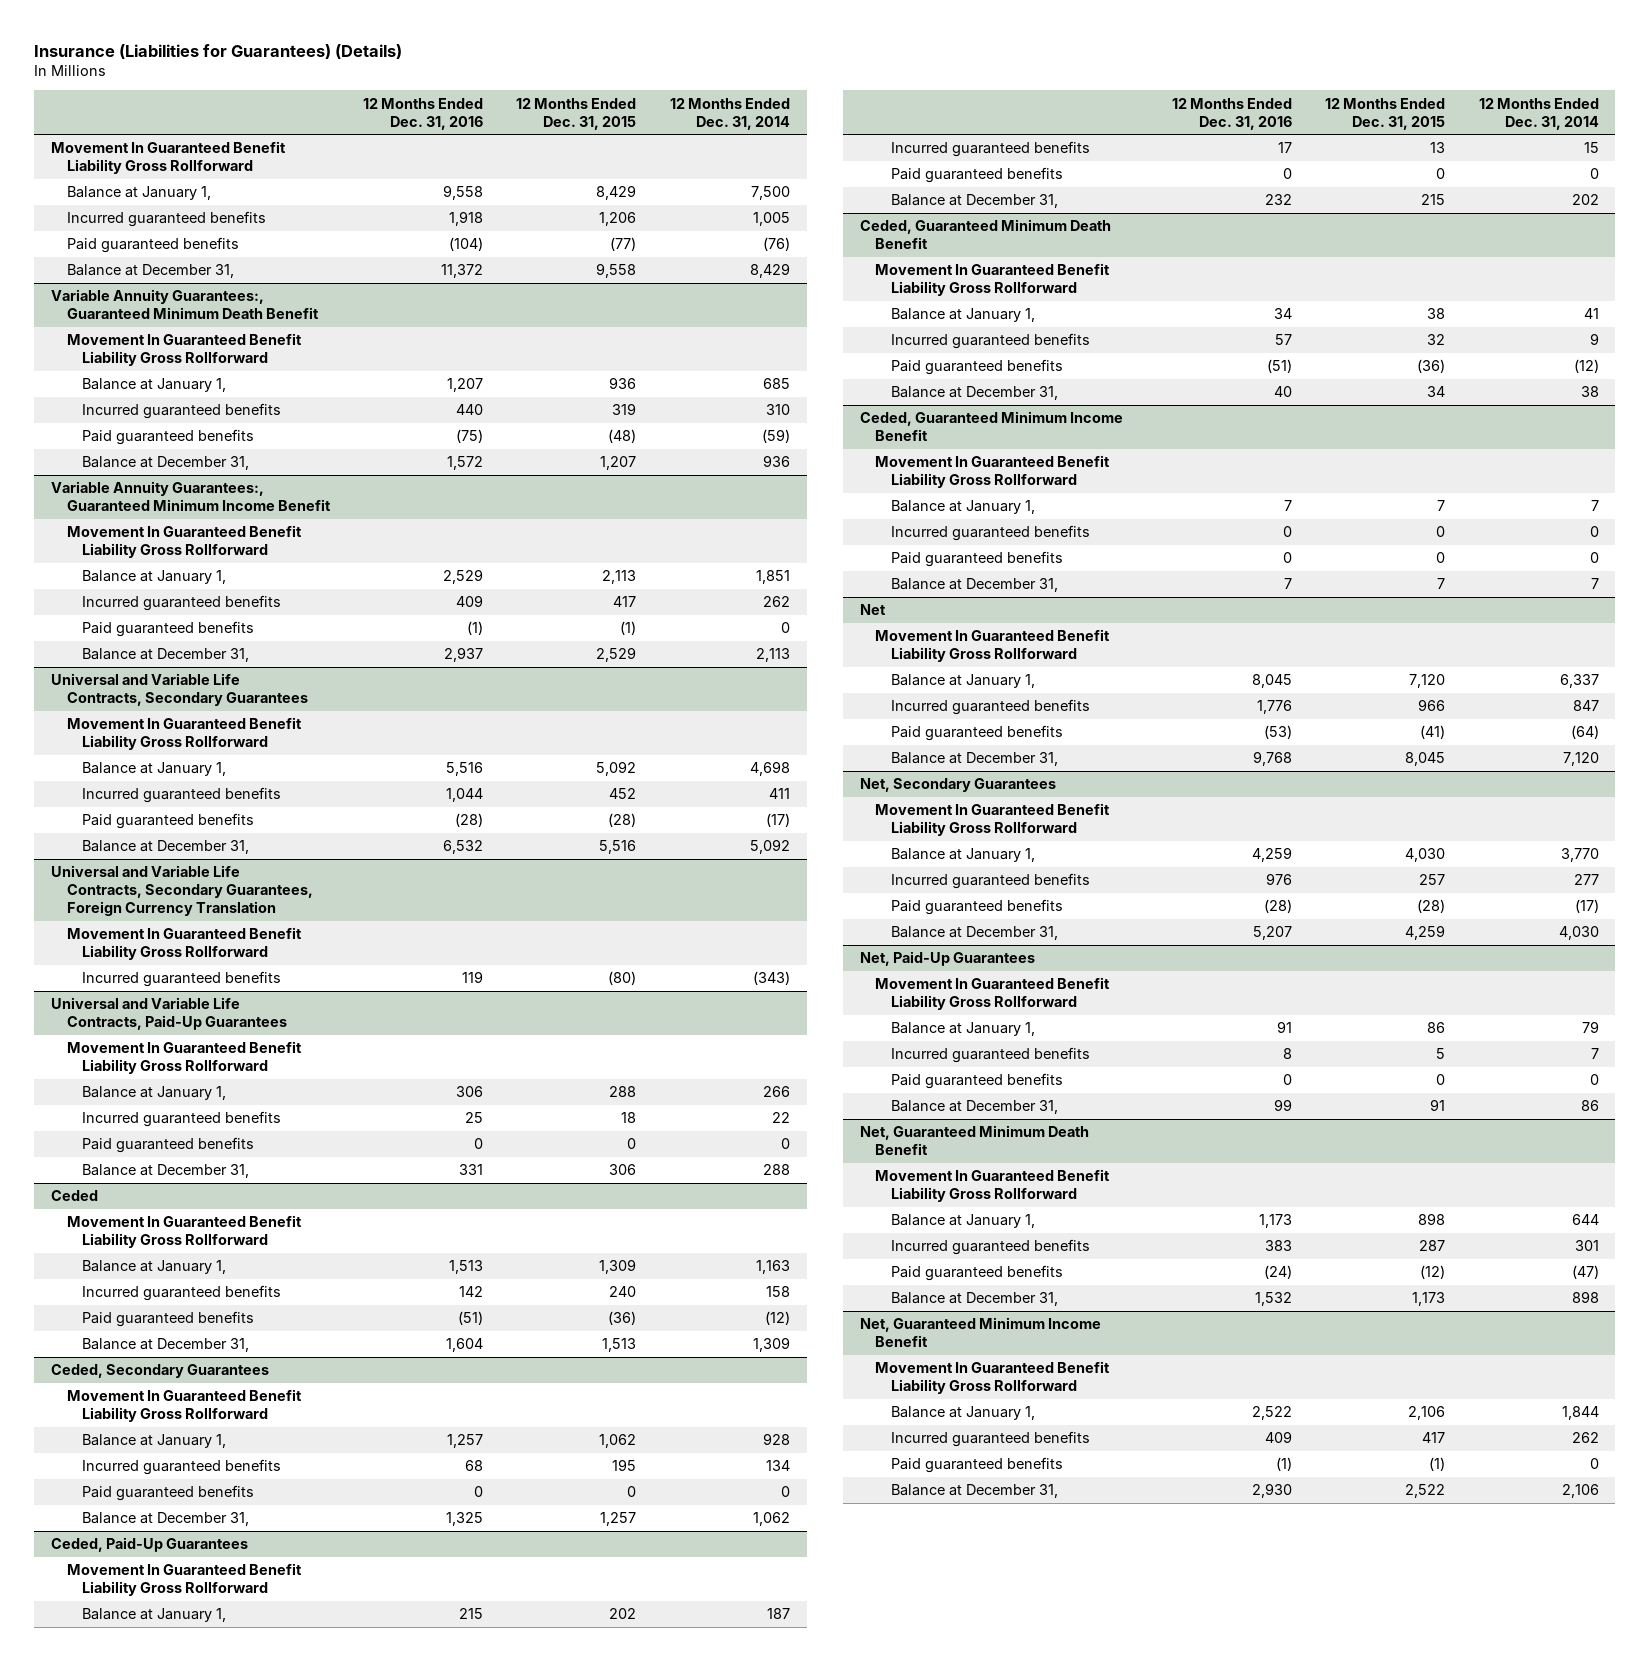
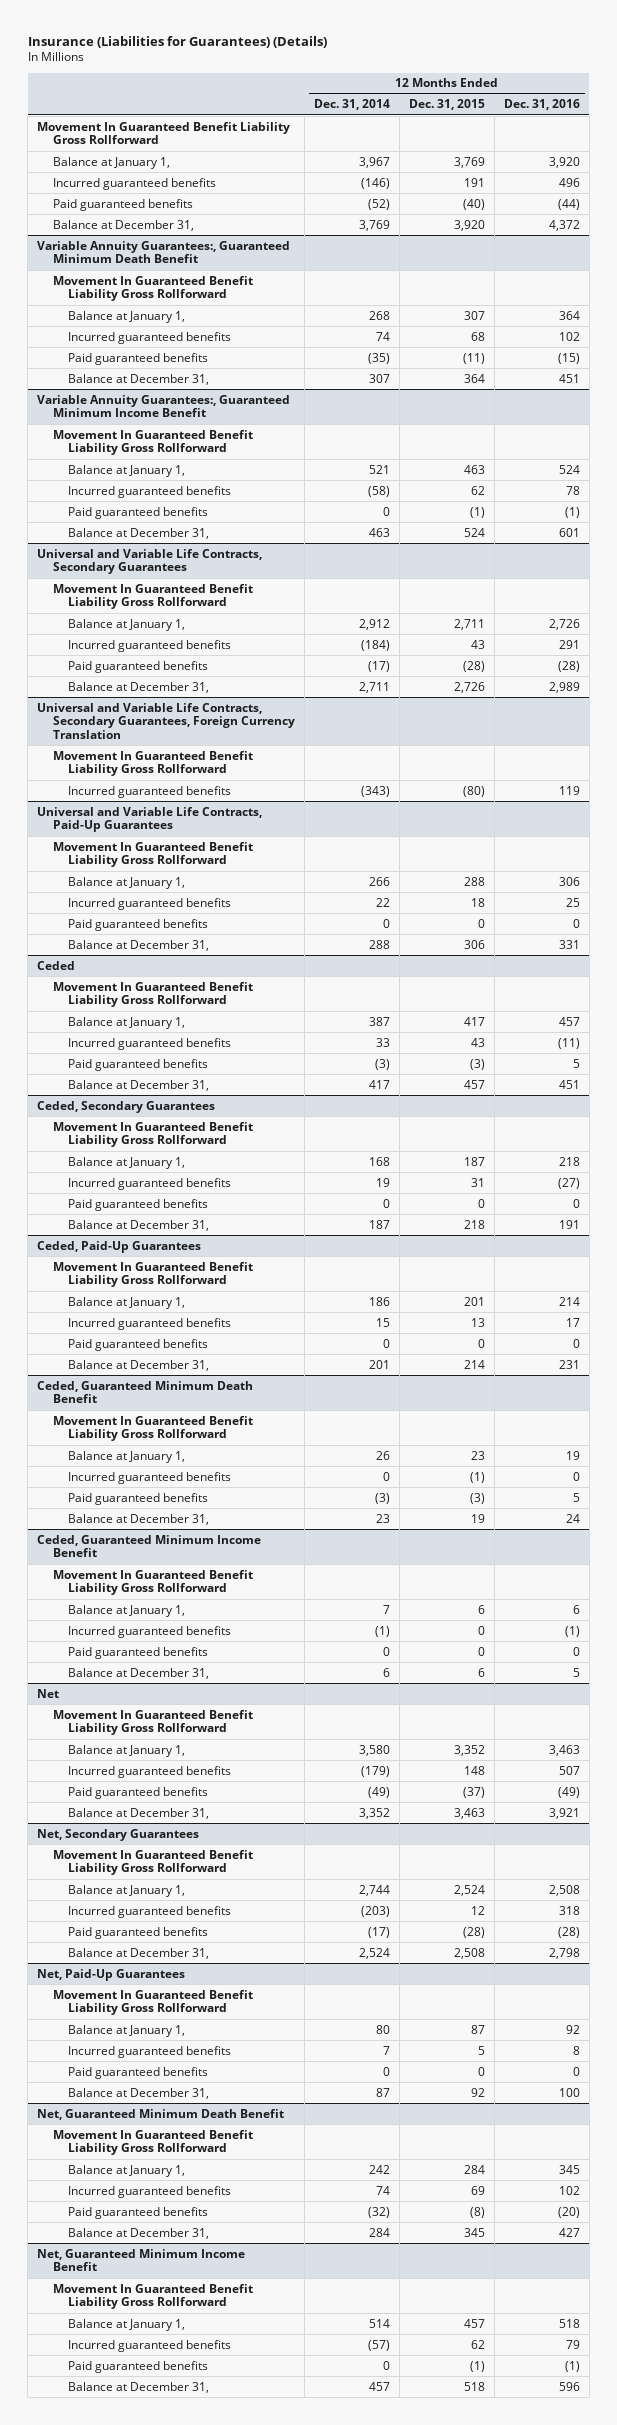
- | 12 Months Ended Dec. 31, 2016 | 12 Months Ended Dec. 31, 2015 | 12 Months Ended Dec. 31, 2014
+ | 12 Months Ended Dec. 31, 2014 | 12 Months Ended Dec. 31, 2015 | 12 Months Ended Dec. 31, 2016
- Balance at January 1, | 9,558 | 8,429 | 7,500
- Incurred guaranteed benefits | 1,918 | 1,206 | 1,005
- Paid guaranteed benefits | (104) | (77) | (76)
- Balance at December 31, | 11,372 | 9,558 | 8,429
+ Balance at January 1, | 3,967 | 3,769 | 3,920
+ Incurred guaranteed benefits | (146) | 191 | 496
+ Paid guaranteed benefits | (52) | (40) | (44)
+ Balance at December 31, | 3,769 | 3,920 | 4,372
@ Variable Annuity Guarantees:, Guaranteed Minimum Death Benefit
- Balance at January 1, | 1,207 | 936 | 685
- Incurred guaranteed benefits | 440 | 319 | 310
- Paid guaranteed benefits | (75) | (48) | (59)
- Balance at December 31, | 1,572 | 1,207 | 936
+ Balance at January 1, | 268 | 307 | 364
+ Incurred guaranteed benefits | 74 | 68 | 102
+ Paid guaranteed benefits | (35) | (11) | (15)
+ Balance at December 31, | 307 | 364 | 451
@ Variable Annuity Guarantees:, Guaranteed Minimum Income Benefit
- Balance at January 1, | 2,529 | 2,113 | 1,851
- Incurred guaranteed benefits | 409 | 417 | 262
+ Balance at January 1, | 521 | 463 | 524
+ Incurred guaranteed benefits | (58) | 62 | 78
- Balance at December 31, | 2,937 | 2,529 | 2,113
+ Balance at December 31, | 463 | 524 | 601
@ Universal and Variable Life Contracts, Secondary Guarantees
- Balance at January 1, | 5,516 | 5,092 | 4,698
- Incurred guaranteed benefits | 1,044 | 452 | 411
+ Balance at January 1, | 2,912 | 2,711 | 2,726
+ Incurred guaranteed benefits | (184) | 43 | 291
- Balance at December 31, | 6,532 | 5,516 | 5,092
+ Balance at December 31, | 2,711 | 2,726 | 2,989
@ Ceded
- Balance at January 1, | 1,513 | 1,309 | 1,163
- Incurred guaranteed benefits | 142 | 240 | 158
- Paid guaranteed benefits | (51) | (36) | (12)
- Balance at December 31, | 1,604 | 1,513 | 1,309
+ Balance at January 1, | 387 | 417 | 457
+ Incurred guaranteed benefits | 33 | 43 | (11)
+ Paid guaranteed benefits | (3) | (3) | 5
+ Balance at December 31, | 417 | 457 | 451
@ Ceded, Secondary Guarantees
- Balance at January 1, | 1,257 | 1,062 | 928
- Incurred guaranteed benefits | 68 | 195 | 134
+ Balance at January 1, | 168 | 187 | 218
+ Incurred guaranteed benefits | 19 | 31 | (27)
- Balance at December 31, | 1,325 | 1,257 | 1,062
+ Balance at December 31, | 187 | 218 | 191
@ Ceded, Paid-Up Guarantees
- Balance at January 1, | 215 | 202 | 187
+ Balance at January 1, | 186 | 201 | 214
- Balance at December 31, | 232 | 215 | 202
+ Balance at December 31, | 201 | 214 | 231
@ Ceded, Guaranteed Minimum Death Benefit
- Balance at January 1, | 34 | 38 | 41
- Incurred guaranteed benefits | 57 | 32 | 9
- Paid guaranteed benefits | (51) | (36) | (12)
- Balance at December 31, | 40 | 34 | 38
+ Balance at January 1, | 26 | 23 | 19
+ Incurred guaranteed benefits | 0 | (1) | 0
+ Paid guaranteed benefits | (3) | (3) | 5
+ Balance at December 31, | 23 | 19 | 24
@ Ceded, Guaranteed Minimum Income Benefit
- Balance at January 1, | 7 | 7 | 7
- Incurred guaranteed benefits | 0 | 0 | 0
+ Balance at January 1, | 7 | 6 | 6
+ Incurred guaranteed benefits | (1) | 0 | (1)
- Balance at December 31, | 7 | 7 | 7
+ Balance at December 31, | 6 | 6 | 5
@ Net
- Balance at January 1, | 8,045 | 7,120 | 6,337
- Incurred guaranteed benefits | 1,776 | 966 | 847
- Paid guaranteed benefits | (53) | (41) | (64)
- Balance at December 31, | 9,768 | 8,045 | 7,120
+ Balance at January 1, | 3,580 | 3,352 | 3,463
+ Incurred guaranteed benefits | (179) | 148 | 507
+ Paid guaranteed benefits | (49) | (37) | (49)
+ Balance at December 31, | 3,352 | 3,463 | 3,921
@ Net, Secondary Guarantees
- Balance at January 1, | 4,259 | 4,030 | 3,770
- Incurred guaranteed benefits | 976 | 257 | 277
+ Balance at January 1, | 2,744 | 2,524 | 2,508
+ Incurred guaranteed benefits | (203) | 12 | 318
- Balance at December 31, | 5,207 | 4,259 | 4,030
+ Balance at December 31, | 2,524 | 2,508 | 2,798
@ Net, Paid-Up Guarantees
- Balance at January 1, | 91 | 86 | 79
+ Balance at January 1, | 80 | 87 | 92
- Balance at December 31, | 99 | 91 | 86
+ Balance at December 31, | 87 | 92 | 100
@ Net, Guaranteed Minimum Death Benefit
- Balance at January 1, | 1,173 | 898 | 644
- Incurred guaranteed benefits | 383 | 287 | 301
- Paid guaranteed benefits | (24) | (12) | (47)
- Balance at December 31, | 1,532 | 1,173 | 898
+ Balance at January 1, | 242 | 284 | 345
+ Incurred guaranteed benefits | 74 | 69 | 102
+ Paid guaranteed benefits | (32) | (8) | (20)
+ Balance at December 31, | 284 | 345 | 427
@ Net, Guaranteed Minimum Income Benefit
- Balance at January 1, | 2,522 | 2,106 | 1,844
- Incurred guaranteed benefits | 409 | 417 | 262
+ Balance at January 1, | 514 | 457 | 518
+ Incurred guaranteed benefits | (57) | 62 | 79
- Balance at December 31, | 2,930 | 2,522 | 2,106
+ Balance at December 31, | 457 | 518 | 596

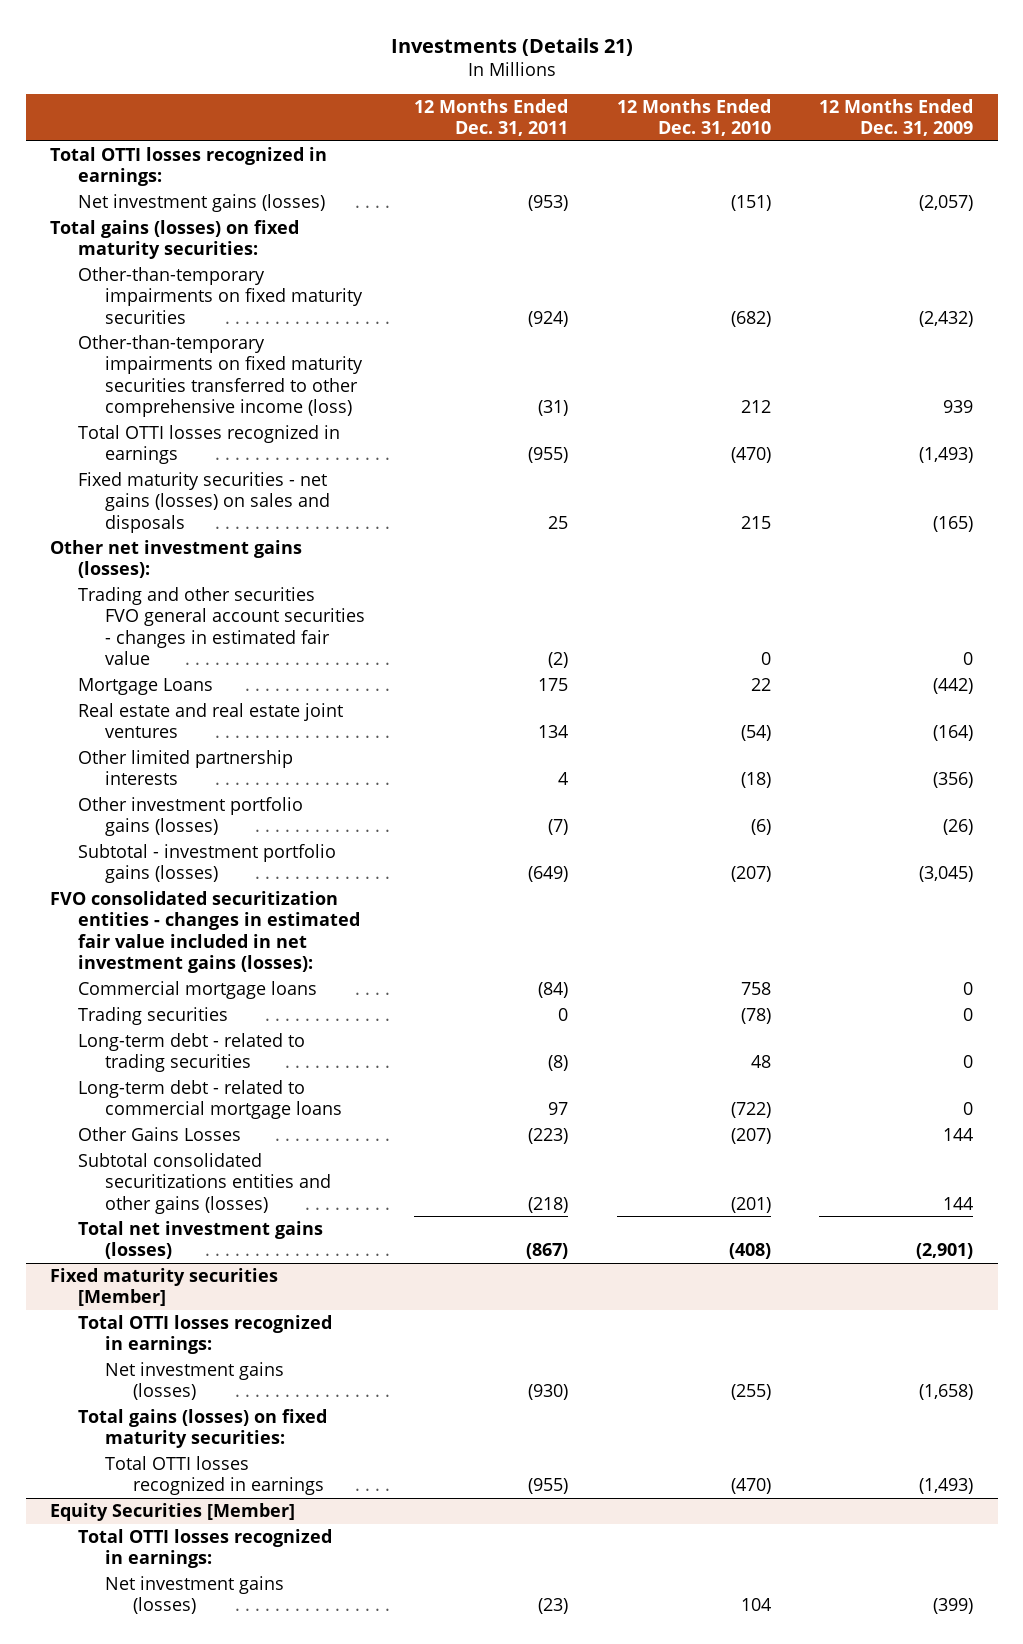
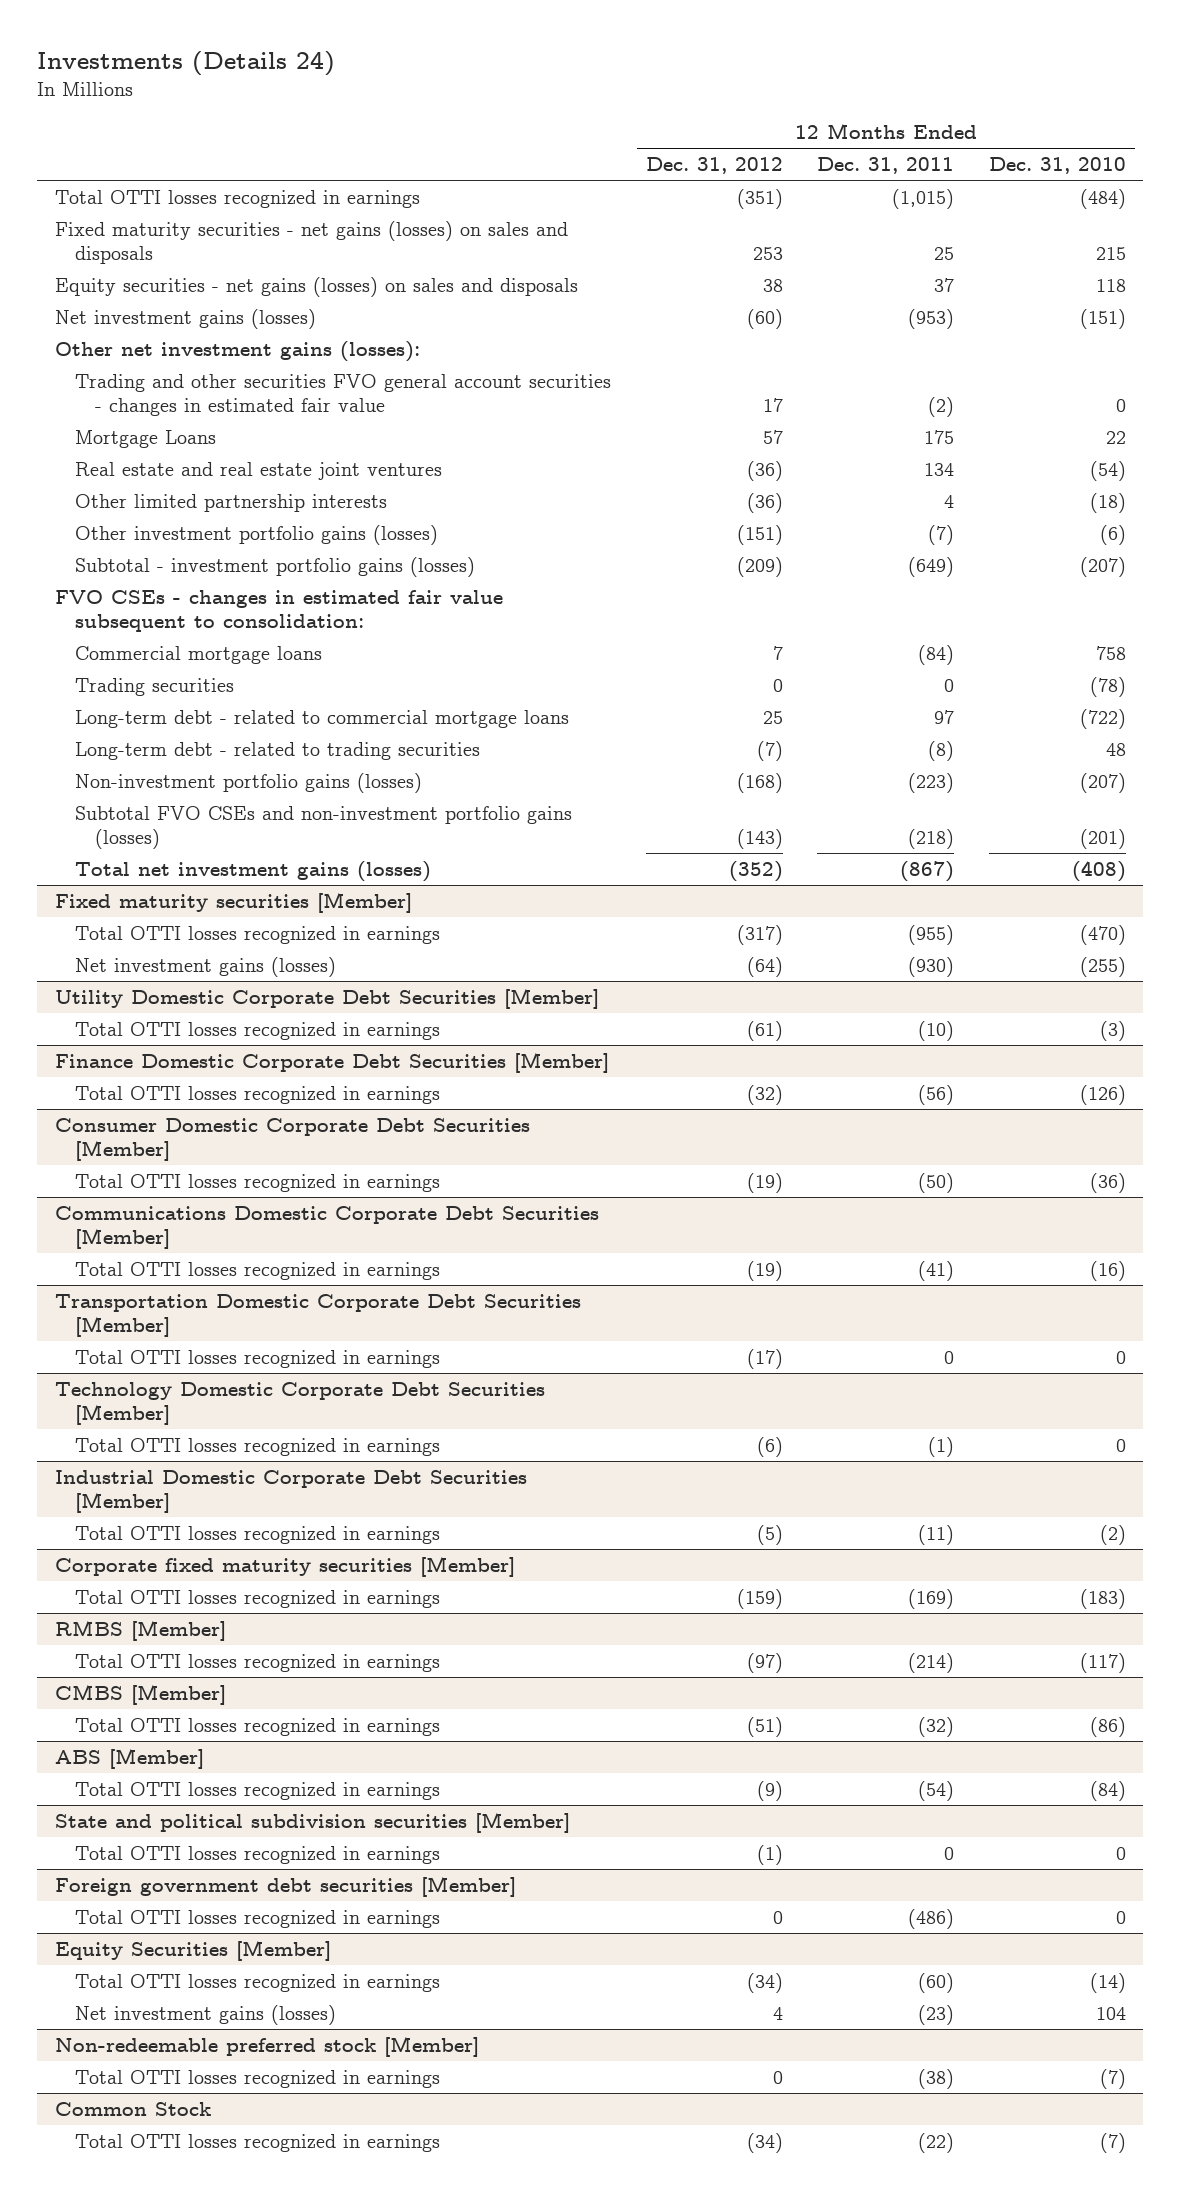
- Investments (Details 21)
+ Investments (Details 24)
- | 12 Months Ended Dec. 31, 2011 | 12 Months Ended Dec. 31, 2010 | 12 Months Ended Dec. 31, 2009
+ | 12 Months Ended Dec. 31, 2012 | 12 Months Ended Dec. 31, 2011 | 12 Months Ended Dec. 31, 2010
- Total OTTI losses recognized in earnings:
- Total gains (losses) on fixed maturity securities:
- Other-than-temporary impairments on fixed maturity securities | (924) | (682) | (2,432)
- Other-than-temporary impairments on fixed maturity securities transferred to other comprehensive income (loss) | (31) | 212 | 939
- Total OTTI losses recognized in earnings | (955) | (470) | (1,493)
+ Total OTTI losses recognized in earnings | (351) | (1,015) | (484)
+ Equity securities - net gains (losses) on sales and disposals | 38 | 37 | 118
moved down: Net investment gains (losses) | (60) | (953) | (151)
- FVO consolidated securitization entities - changes in estimated fair value included in net investment gains (losses):
+ FVO CSEs - changes in estimated fair value subsequent to consolidation:
- Other Gains Losses | (223) | (207) | 144
- Subtotal consolidated securitizations entities and other gains (losses) | (218) | (201) | 144
moved down: Long-term debt - related to trading securities | (7) | (8) | 48
+ Non-investment portfolio gains (losses) | (168) | (223) | (207)
+ Subtotal FVO CSEs and non-investment portfolio gains (losses) | (143) | (218) | (201)
@ Fixed maturity securities [Member]
- Total OTTI losses recognized in earnings:
- Total gains (losses) on fixed maturity securities:
moved down: Net investment gains (losses) | (64) | (930) | (255)
+ Utility Domestic Corporate Debt Securities [Member]
+ Total OTTI losses recognized in earnings | (61) | (10) | (3)
+ Finance Domestic Corporate Debt Securities [Member]
+ Total OTTI losses recognized in earnings | (32) | (56) | (126)
+ Consumer Domestic Corporate Debt Securities [Member]
+ Total OTTI losses recognized in earnings | (19) | (50) | (36)
+ Communications Domestic Corporate Debt Securities [Member]
+ Total OTTI losses recognized in earnings | (19) | (41) | (16)
+ Transportation Domestic Corporate Debt Securities [Member]
+ Total OTTI losses recognized in earnings | (17) | 0 | 0
+ Technology Domestic Corporate Debt Securities [Member]
+ Total OTTI losses recognized in earnings | (6) | (1) | 0
+ Industrial Domestic Corporate Debt Securities [Member]
+ Total OTTI losses recognized in earnings | (5) | (11) | (2)
+ Corporate fixed maturity securities [Member]
+ Total OTTI losses recognized in earnings | (159) | (169) | (183)
+ RMBS [Member]
+ Total OTTI losses recognized in earnings | (97) | (214) | (117)
+ CMBS [Member]
+ Total OTTI losses recognized in earnings | (51) | (32) | (86)
+ ABS [Member]
+ Total OTTI losses recognized in earnings | (9) | (54) | (84)
+ State and political subdivision securities [Member]
+ Total OTTI losses recognized in earnings | (1) | 0 | 0
+ Foreign government debt securities [Member]
+ Total OTTI losses recognized in earnings | 0 | (486) | 0
@ Equity Securities [Member]
- Total OTTI losses recognized in earnings:
+ Total OTTI losses recognized in earnings | (34) | (60) | (14)
+ Non-redeemable preferred stock [Member]
+ Total OTTI losses recognized in earnings | 0 | (38) | (7)
+ Common Stock
+ Total OTTI losses recognized in earnings | (34) | (22) | (7)

